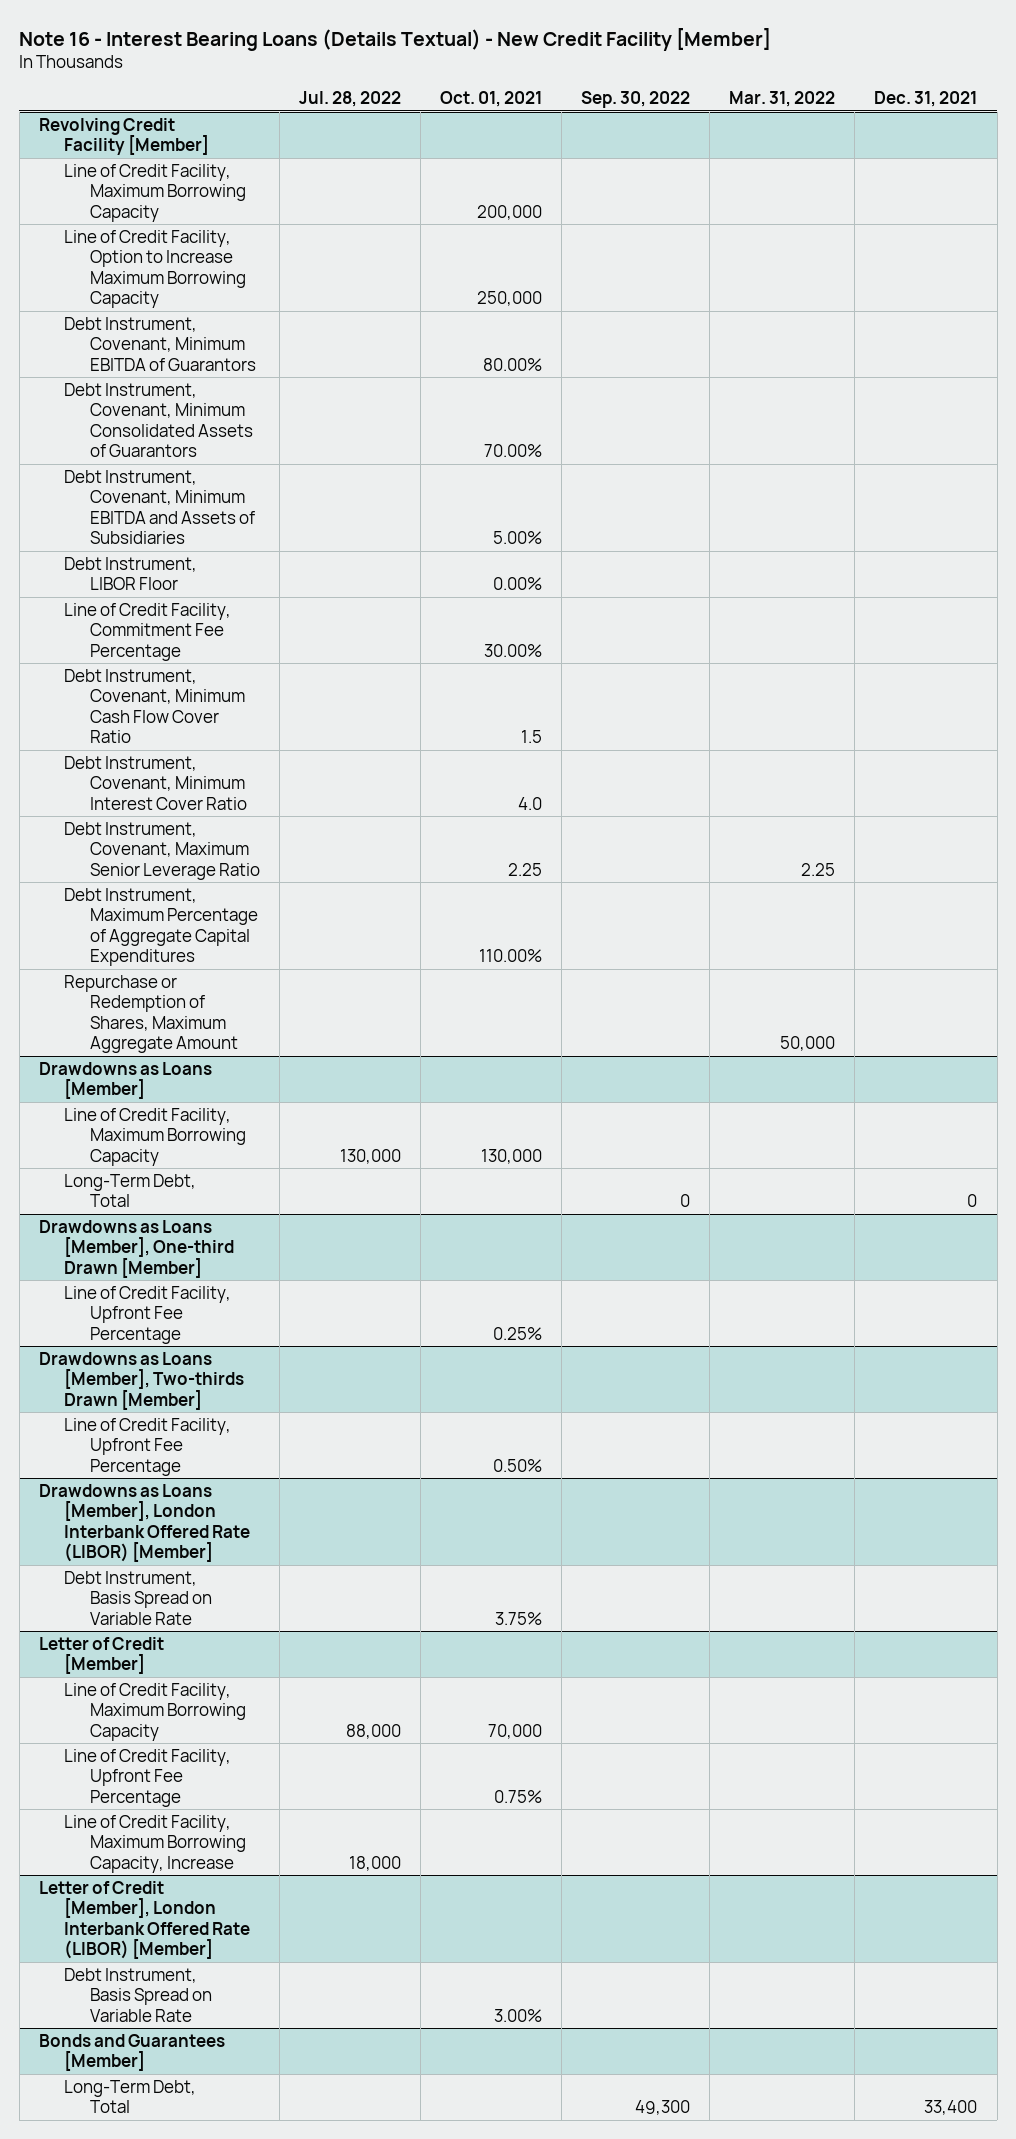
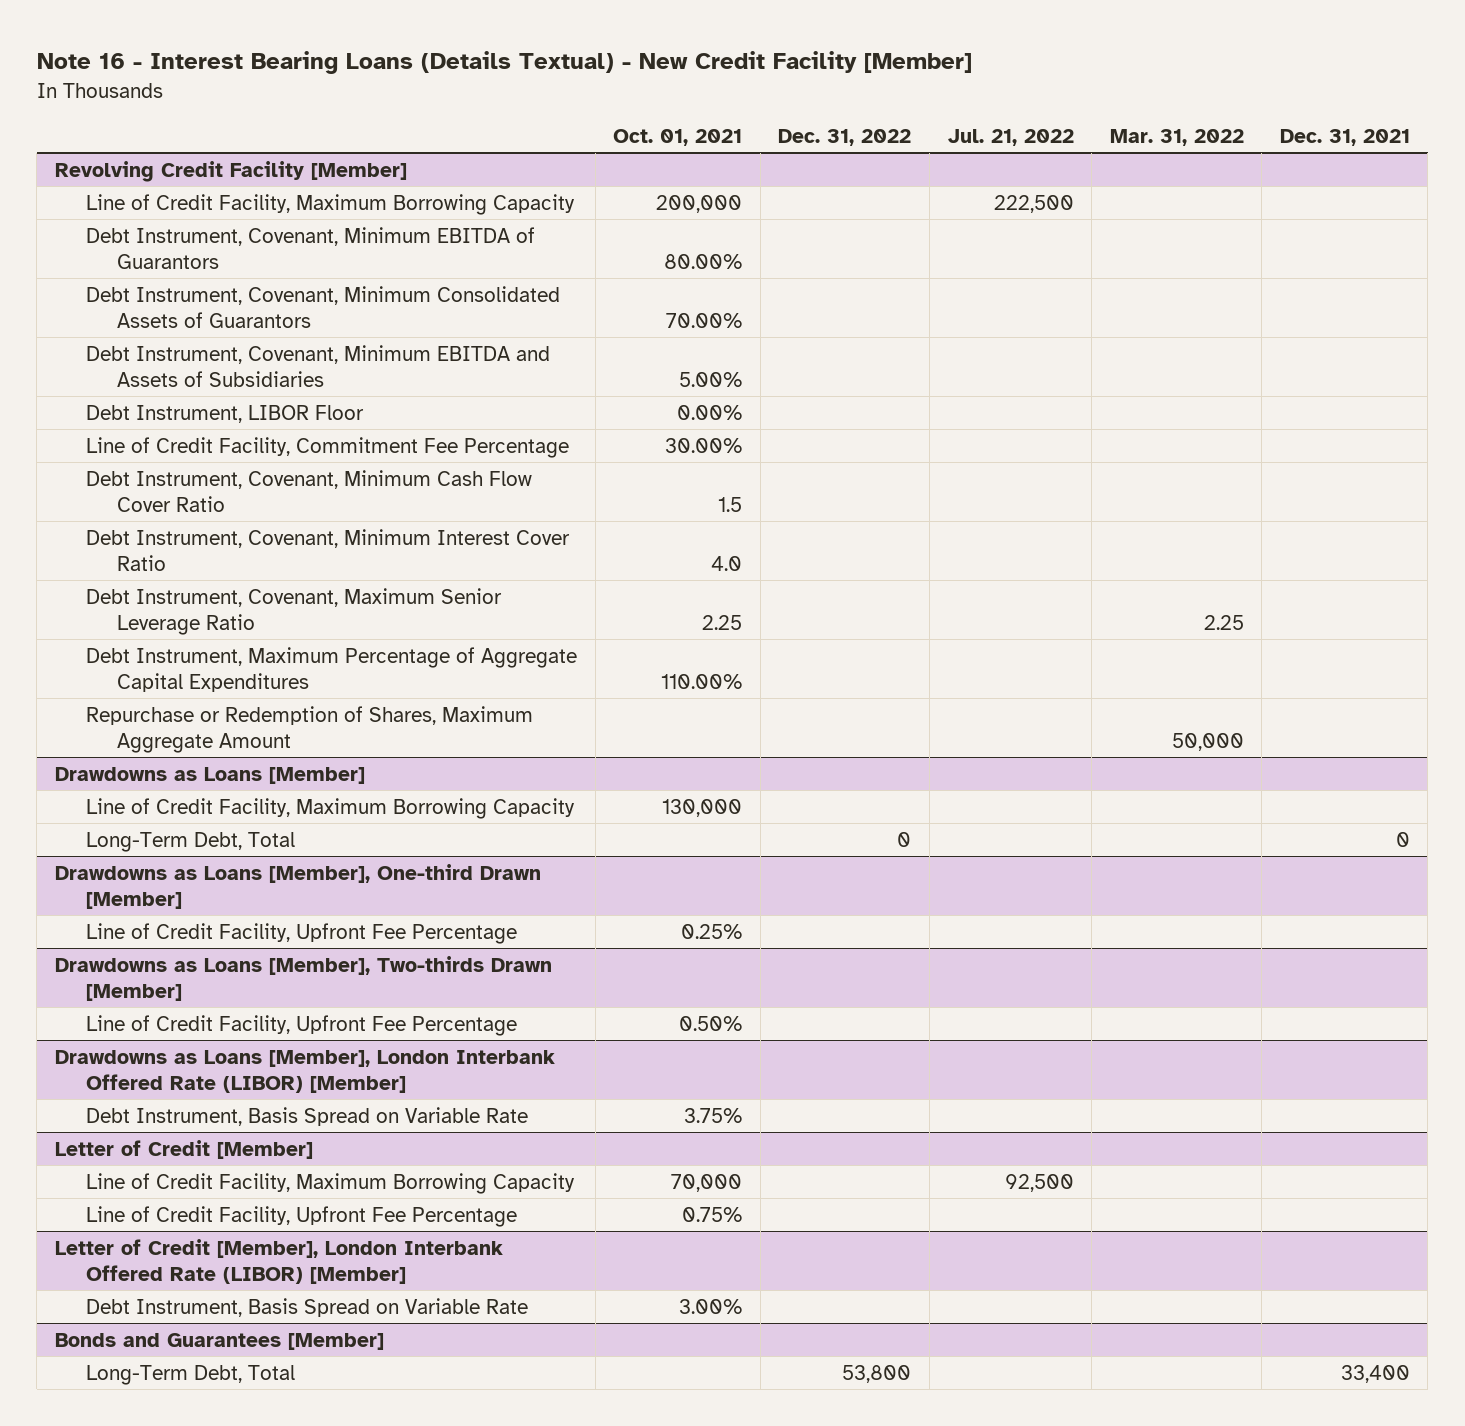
- | Jul. 28, 2022 | Oct. 01, 2021 | Sep. 30, 2022 | Mar. 31, 2022 | Dec. 31, 2021
+ | Oct. 01, 2021 | Dec. 31, 2022 | Jul. 21, 2022 | Mar. 31, 2022 | Dec. 31, 2021
@ Revolving Credit Facility [Member]
- Line of Credit Facility, Option to Increase Maximum Borrowing Capacity | | 250,000 | | |
@ Letter of Credit [Member]
- Line of Credit Facility, Maximum Borrowing Capacity, Increase | 18,000 | | | |

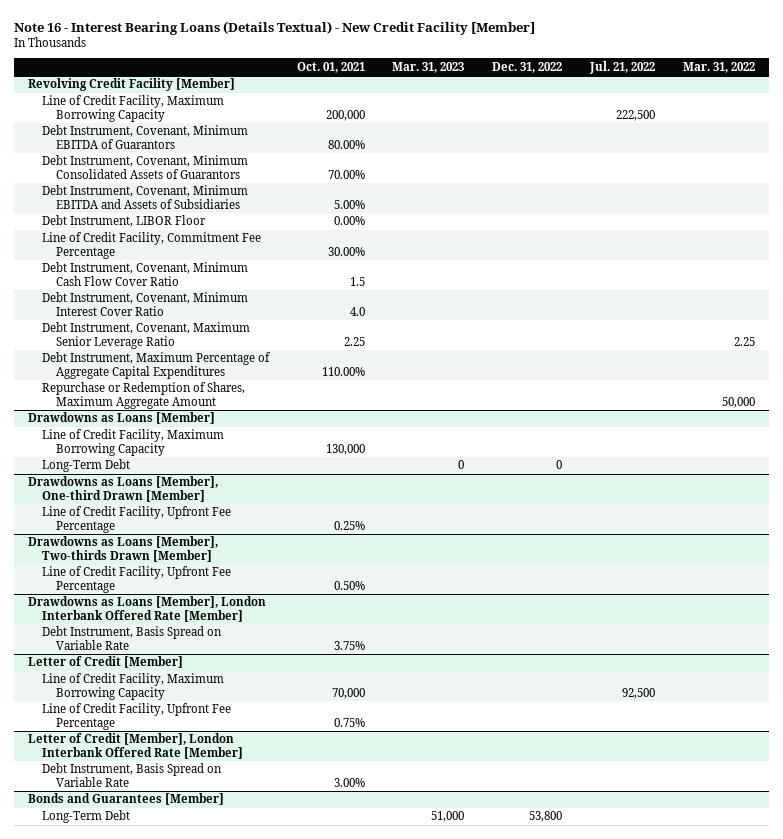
- | Oct. 01, 2021 | Dec. 31, 2022 | Jul. 21, 2022 | Mar. 31, 2022 | Dec. 31, 2021
+ | Oct. 01, 2021 | Mar. 31, 2023 | Dec. 31, 2022 | Jul. 21, 2022 | Mar. 31, 2022
@ Drawdowns as Loans [Member]
- Long-Term Debt, Total | | 0 | | | 0
+ Long-Term Debt | | 0 | 0 | |
- Drawdowns as Loans [Member], London Interbank Offered Rate (LIBOR) [Member]
+ Drawdowns as Loans [Member], London Interbank Offered Rate [Member]
- Letter of Credit [Member], London Interbank Offered Rate (LIBOR) [Member]
+ Letter of Credit [Member], London Interbank Offered Rate [Member]
@ Bonds and Guarantees [Member]
- Long-Term Debt, Total | | 53,800 | | | 33,400
+ Long-Term Debt | | 51,000 | 53,800 | |

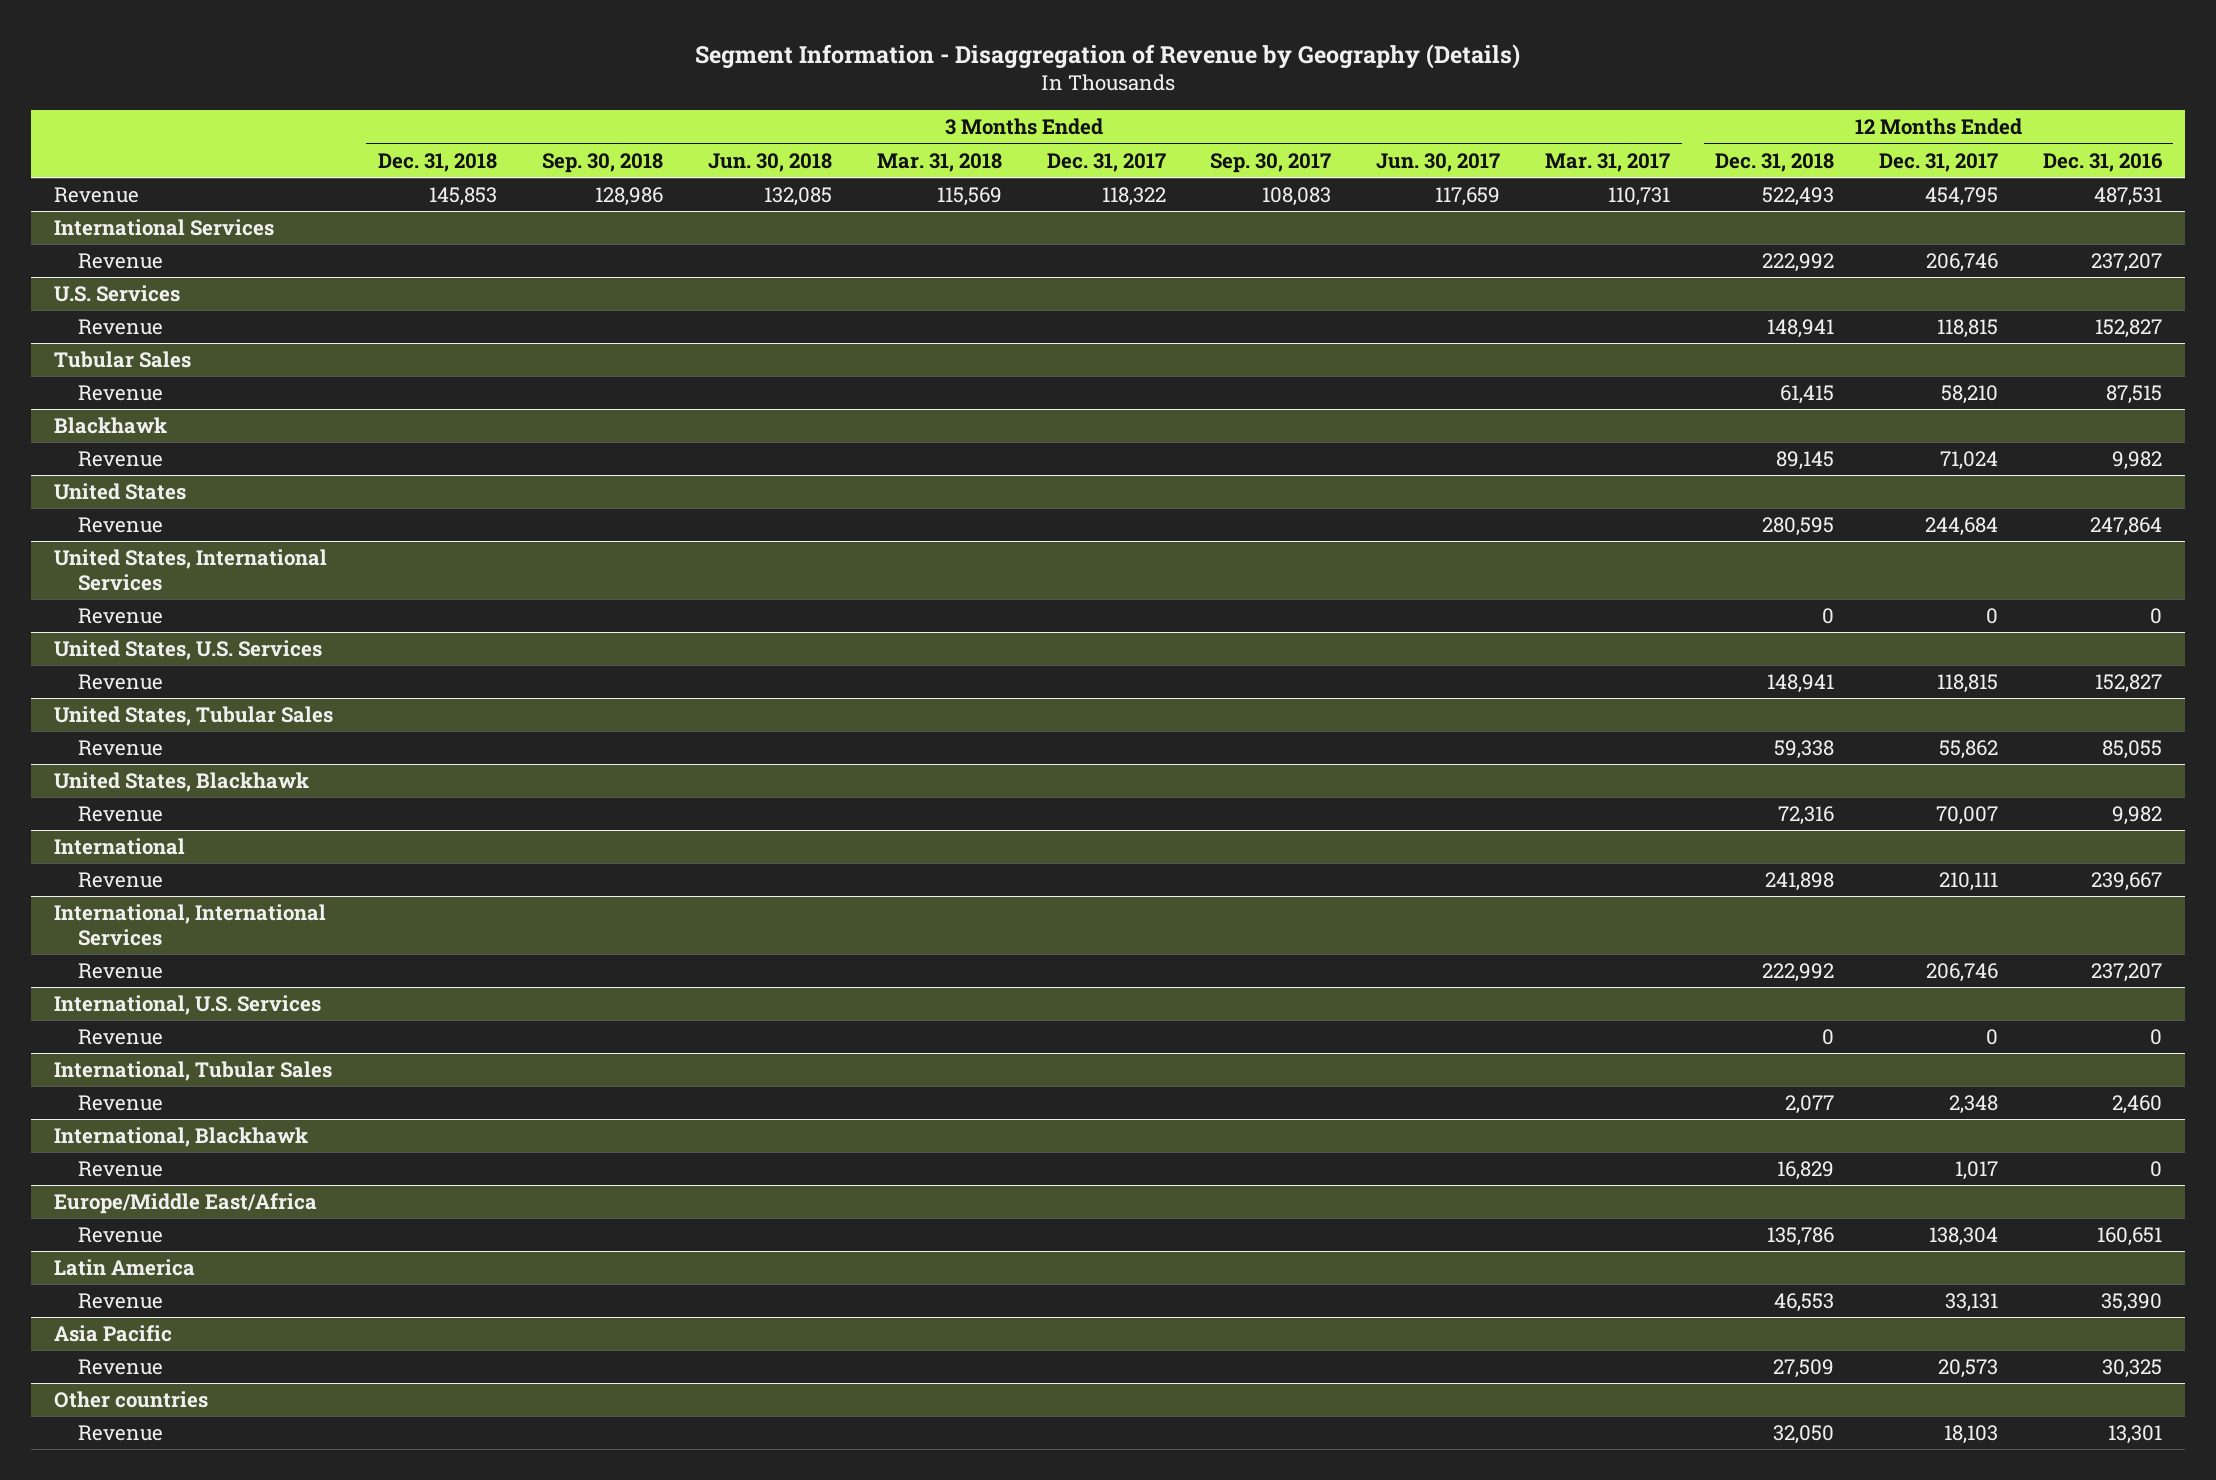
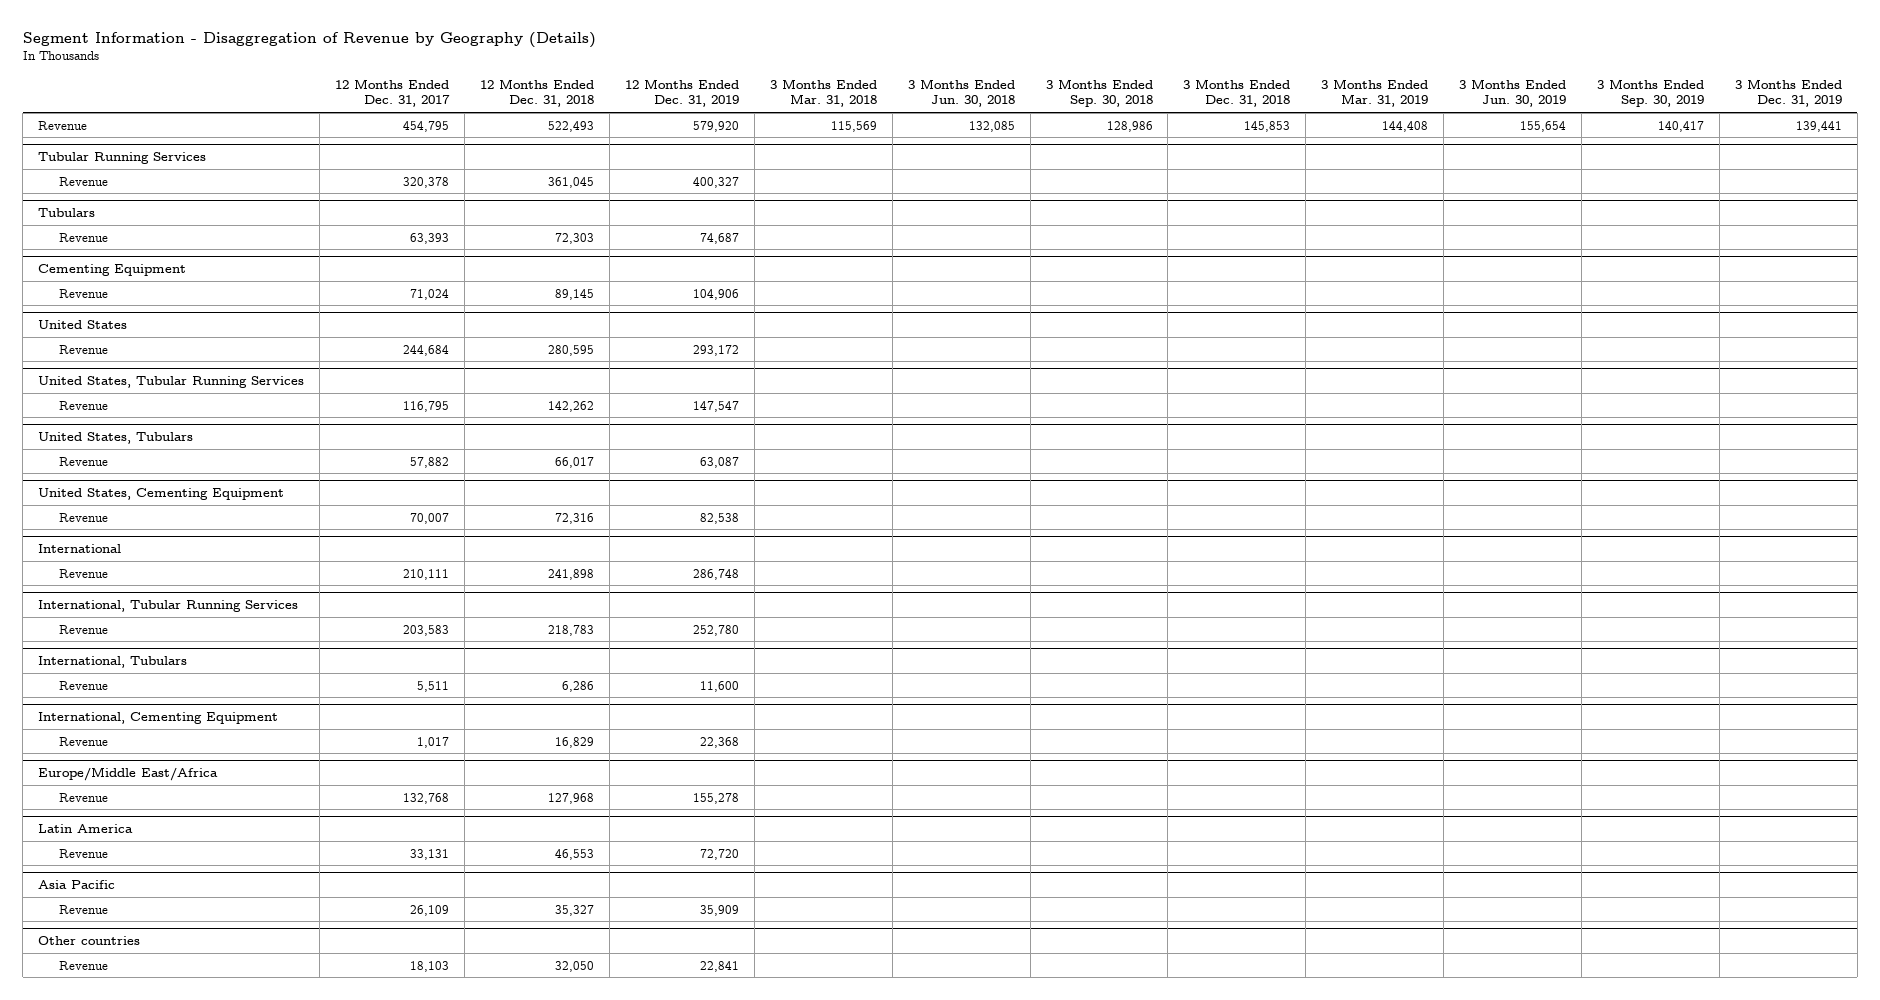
- | 3 Months Ended Dec. 31, 2018 | 3 Months Ended Sep. 30, 2018 | 3 Months Ended Jun. 30, 2018 | 3 Months Ended Mar. 31, 2018 | 3 Months Ended Dec. 31, 2017 | 3 Months Ended Sep. 30, 2017 | 3 Months Ended Jun. 30, 2017 | 3 Months Ended Mar. 31, 2017 | 12 Months Ended Dec. 31, 2018 | 12 Months Ended Dec. 31, 2017 | 12 Months Ended Dec. 31, 2016
+ | 12 Months Ended Dec. 31, 2017 | 12 Months Ended Dec. 31, 2018 | 12 Months Ended Dec. 31, 2019 | 3 Months Ended Mar. 31, 2018 | 3 Months Ended Jun. 30, 2018 | 3 Months Ended Sep. 30, 2018 | 3 Months Ended Dec. 31, 2018 | 3 Months Ended Mar. 31, 2019 | 3 Months Ended Jun. 30, 2019 | 3 Months Ended Sep. 30, 2019 | 3 Months Ended Dec. 31, 2019
- International Services
- Revenue | | | | | | | | | 222,992 | 206,746 | 237,207
- U.S. Services
- Revenue | | | | | | | | | 148,941 | 118,815 | 152,827
- Tubular Sales
- Revenue | | | | | | | | | 61,415 | 58,210 | 87,515
- Blackhawk
+ Tubular Running Services
+ Revenue | 320,378 | 361,045 | 400,327 | | | | | | | |
+ Tubulars
+ Revenue | 63,393 | 72,303 | 74,687 | | | | | | | |
+ Cementing Equipment
- United States, International Services
- Revenue | | | | | | | | | 0 | 0 | 0
- United States, U.S. Services
- Revenue | | | | | | | | | 148,941 | 118,815 | 152,827
- United States, Tubular Sales
- Revenue | | | | | | | | | 59,338 | 55,862 | 85,055
- United States, Blackhawk
+ United States, Tubular Running Services
+ Revenue | 116,795 | 142,262 | 147,547 | | | | | | | |
+ United States, Tubulars
+ Revenue | 57,882 | 66,017 | 63,087 | | | | | | | |
+ United States, Cementing Equipment
- International, International Services
- Revenue | | | | | | | | | 222,992 | 206,746 | 237,207
- International, U.S. Services
- Revenue | | | | | | | | | 0 | 0 | 0
- International, Tubular Sales
- Revenue | | | | | | | | | 2,077 | 2,348 | 2,460
- International, Blackhawk
+ International, Tubular Running Services
+ Revenue | 203,583 | 218,783 | 252,780 | | | | | | | |
+ International, Tubulars
+ Revenue | 5,511 | 6,286 | 11,600 | | | | | | | |
+ International, Cementing Equipment
@ Europe/Middle East/Africa
- Revenue | | | | | | | | | 135,786 | 138,304 | 160,651
+ Revenue | 132,768 | 127,968 | 155,278 | | | | | | | |
@ Asia Pacific
- Revenue | | | | | | | | | 27,509 | 20,573 | 30,325
+ Revenue | 26,109 | 35,327 | 35,909 | | | | | | | |

